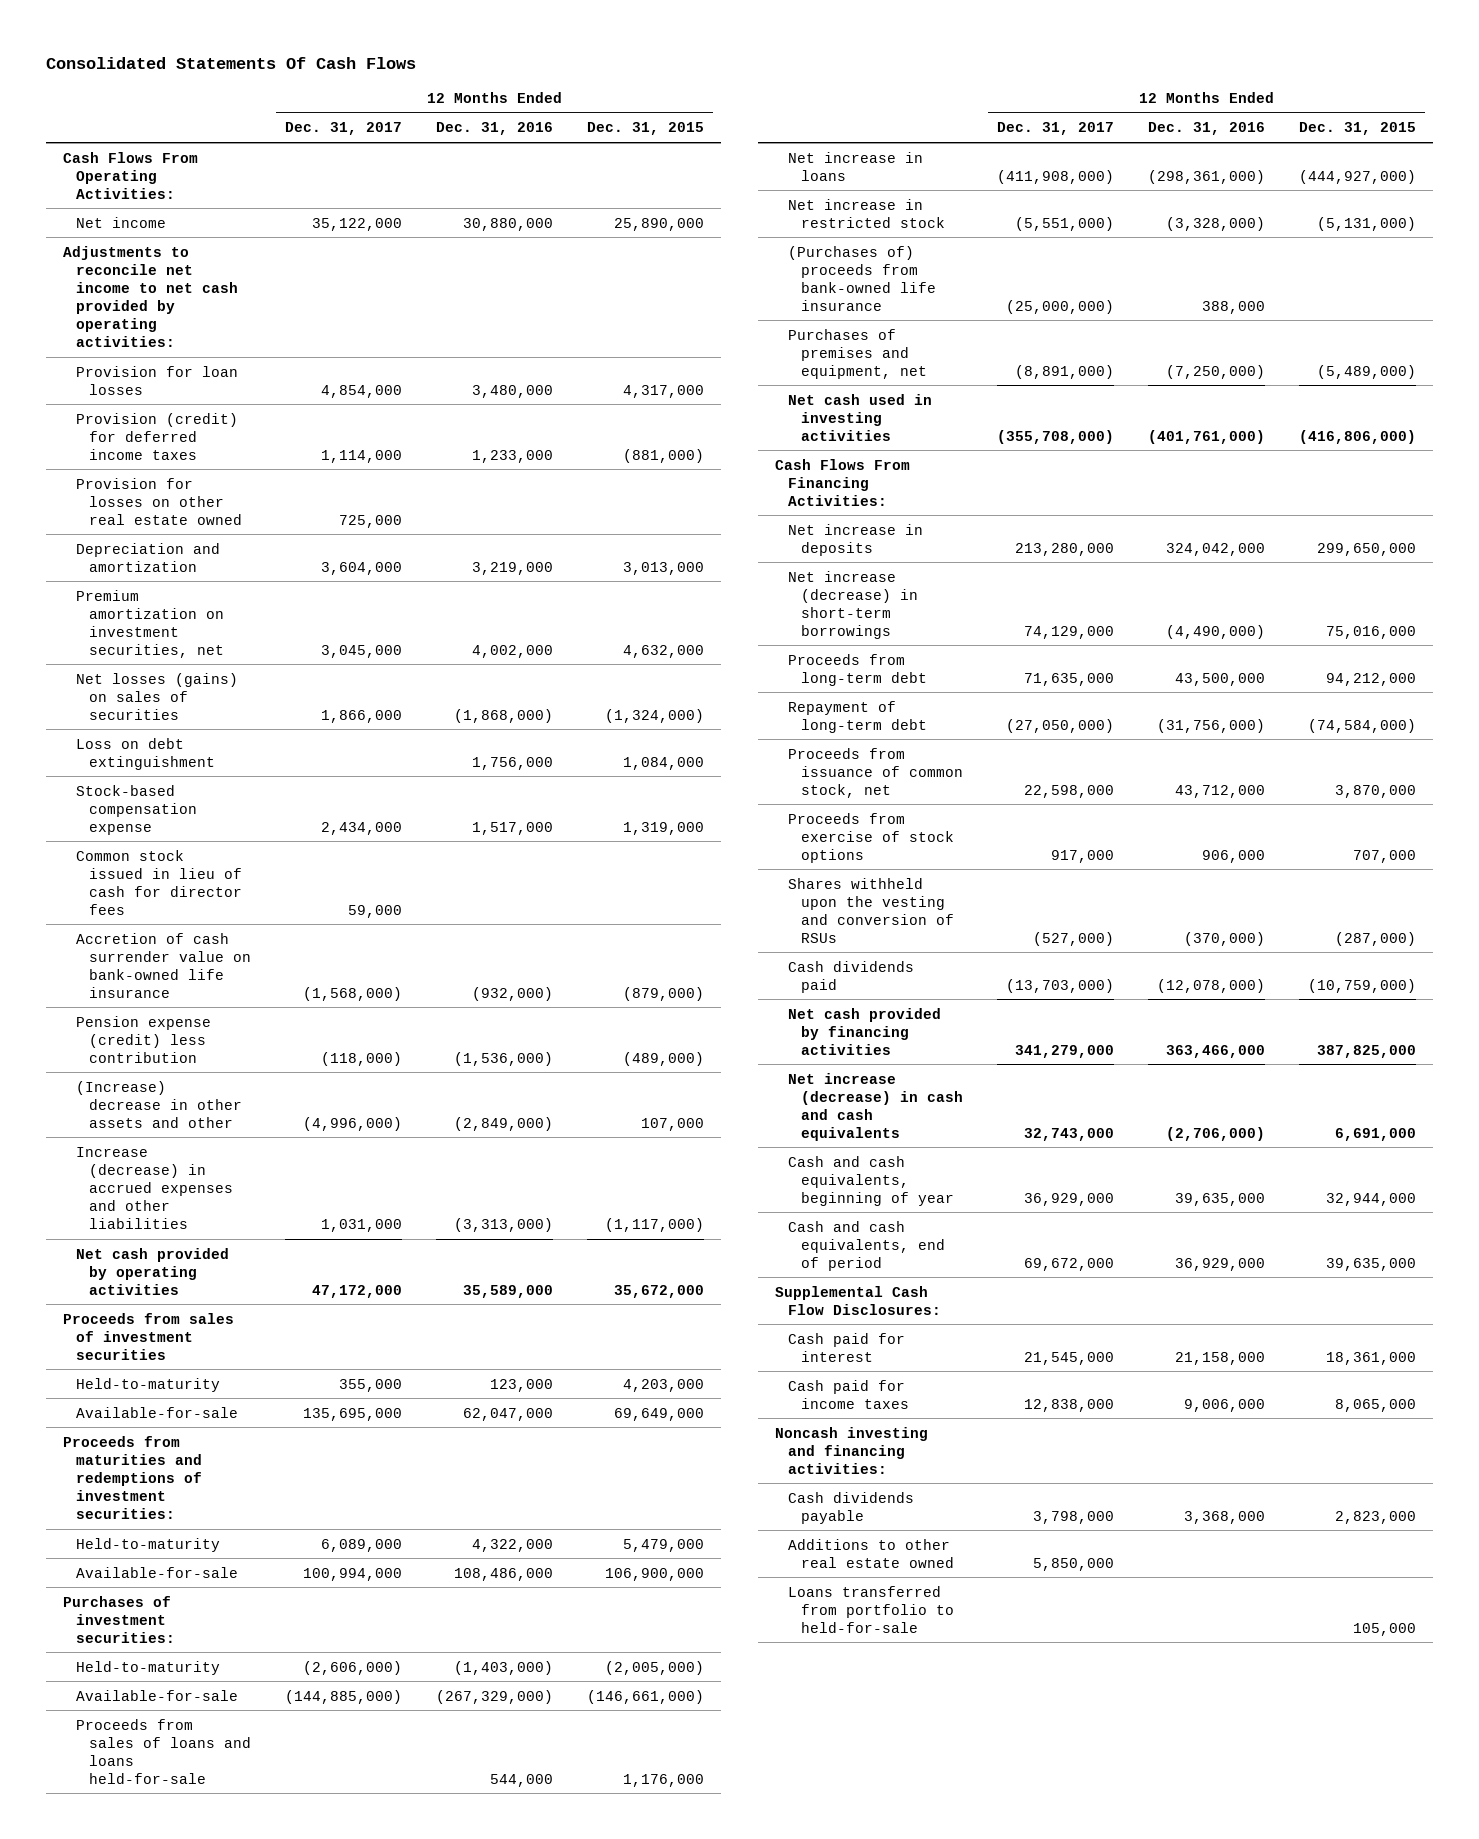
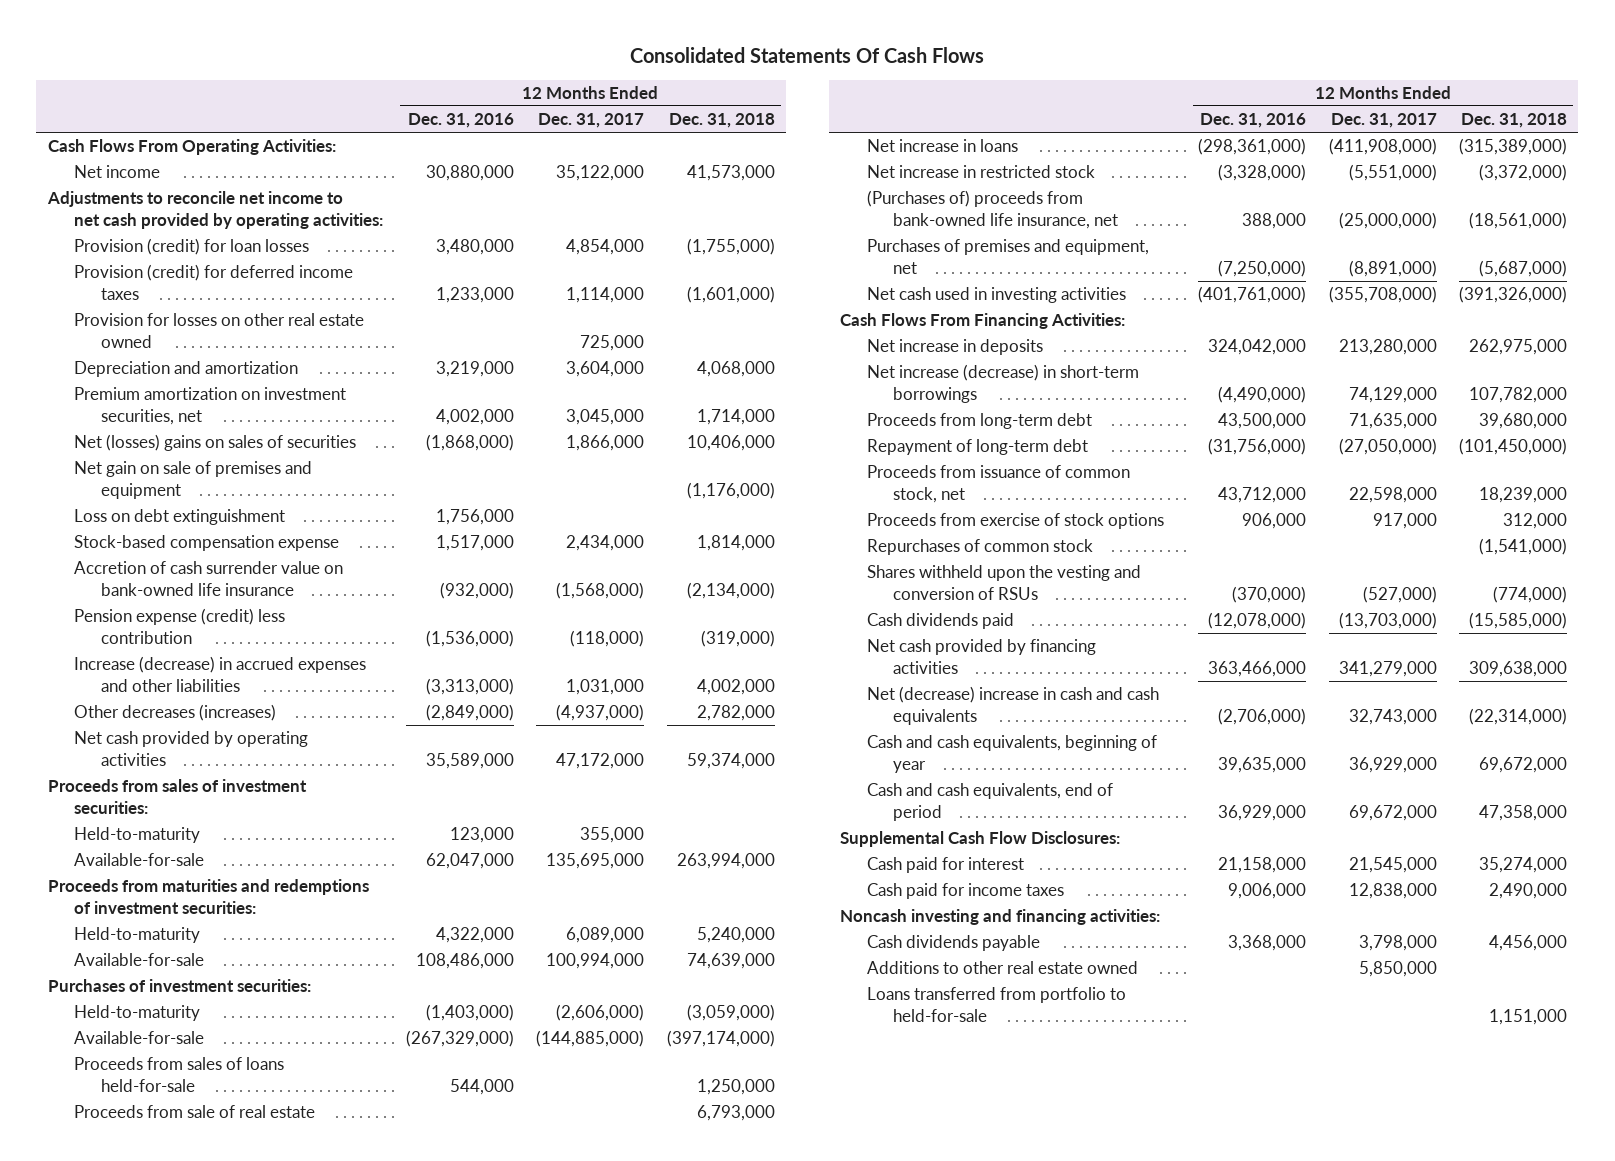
- | 12 Months Ended Dec. 31, 2017 | 12 Months Ended Dec. 31, 2016 | 12 Months Ended Dec. 31, 2015
+ | 12 Months Ended Dec. 31, 2016 | 12 Months Ended Dec. 31, 2017 | 12 Months Ended Dec. 31, 2018
- Provision for loan losses | 4,854,000 | 3,480,000 | 4,317,000
+ Provision (credit) for loan losses | 3,480,000 | 4,854,000 | (1,755,000)
- Net losses (gains) on sales of securities | 1,866,000 | (1,868,000) | (1,324,000)
+ Net (losses) gains on sales of securities | (1,868,000) | 1,866,000 | 10,406,000
+ Net gain on sale of premises and equipment | | | (1,176,000)
- Common stock issued in lieu of cash for director fees | 59,000 | |
- (Increase) decrease in other assets and other | (4,996,000) | (2,849,000) | 107,000
+ Other decreases (increases) | (2,849,000) | (4,937,000) | 2,782,000
- Proceeds from sales of investment securities
+ Proceeds from sales of investment securities:
- Proceeds from sales of loans and loans held-for-sale | | 544,000 | 1,176,000
+ Proceeds from sales of loans held-for-sale | 544,000 | | 1,250,000
+ Proceeds from sale of real estate | | | 6,793,000
- (Purchases of) proceeds from bank-owned life insurance | (25,000,000) | 388,000 |
+ (Purchases of) proceeds from bank-owned life insurance, net | 388,000 | (25,000,000) | (18,561,000)
+ Repurchases of common stock | | | (1,541,000)
- Net increase (decrease) in cash and cash equivalents | 32,743,000 | (2,706,000) | 6,691,000
+ Net (decrease) increase in cash and cash equivalents | (2,706,000) | 32,743,000 | (22,314,000)

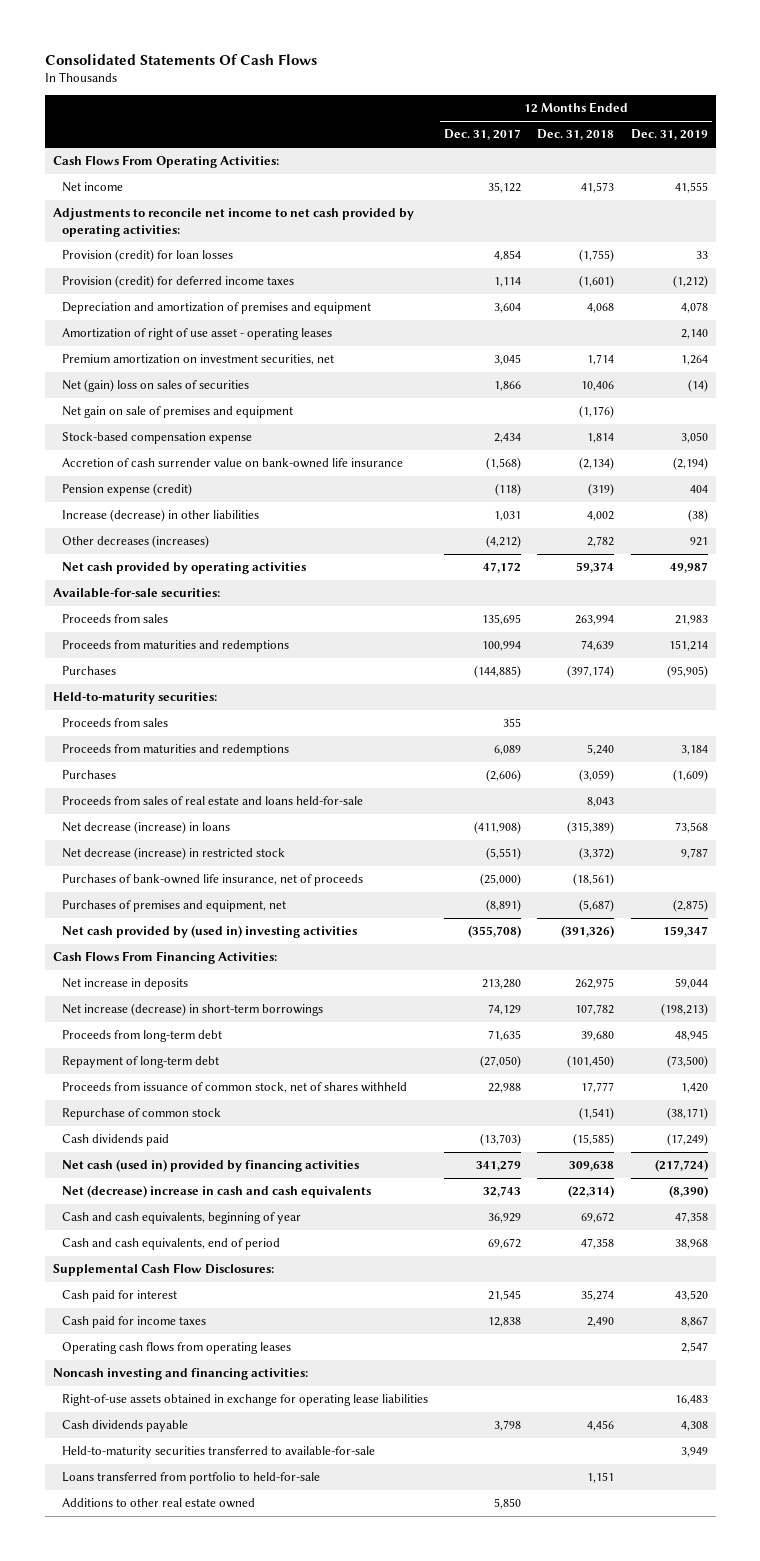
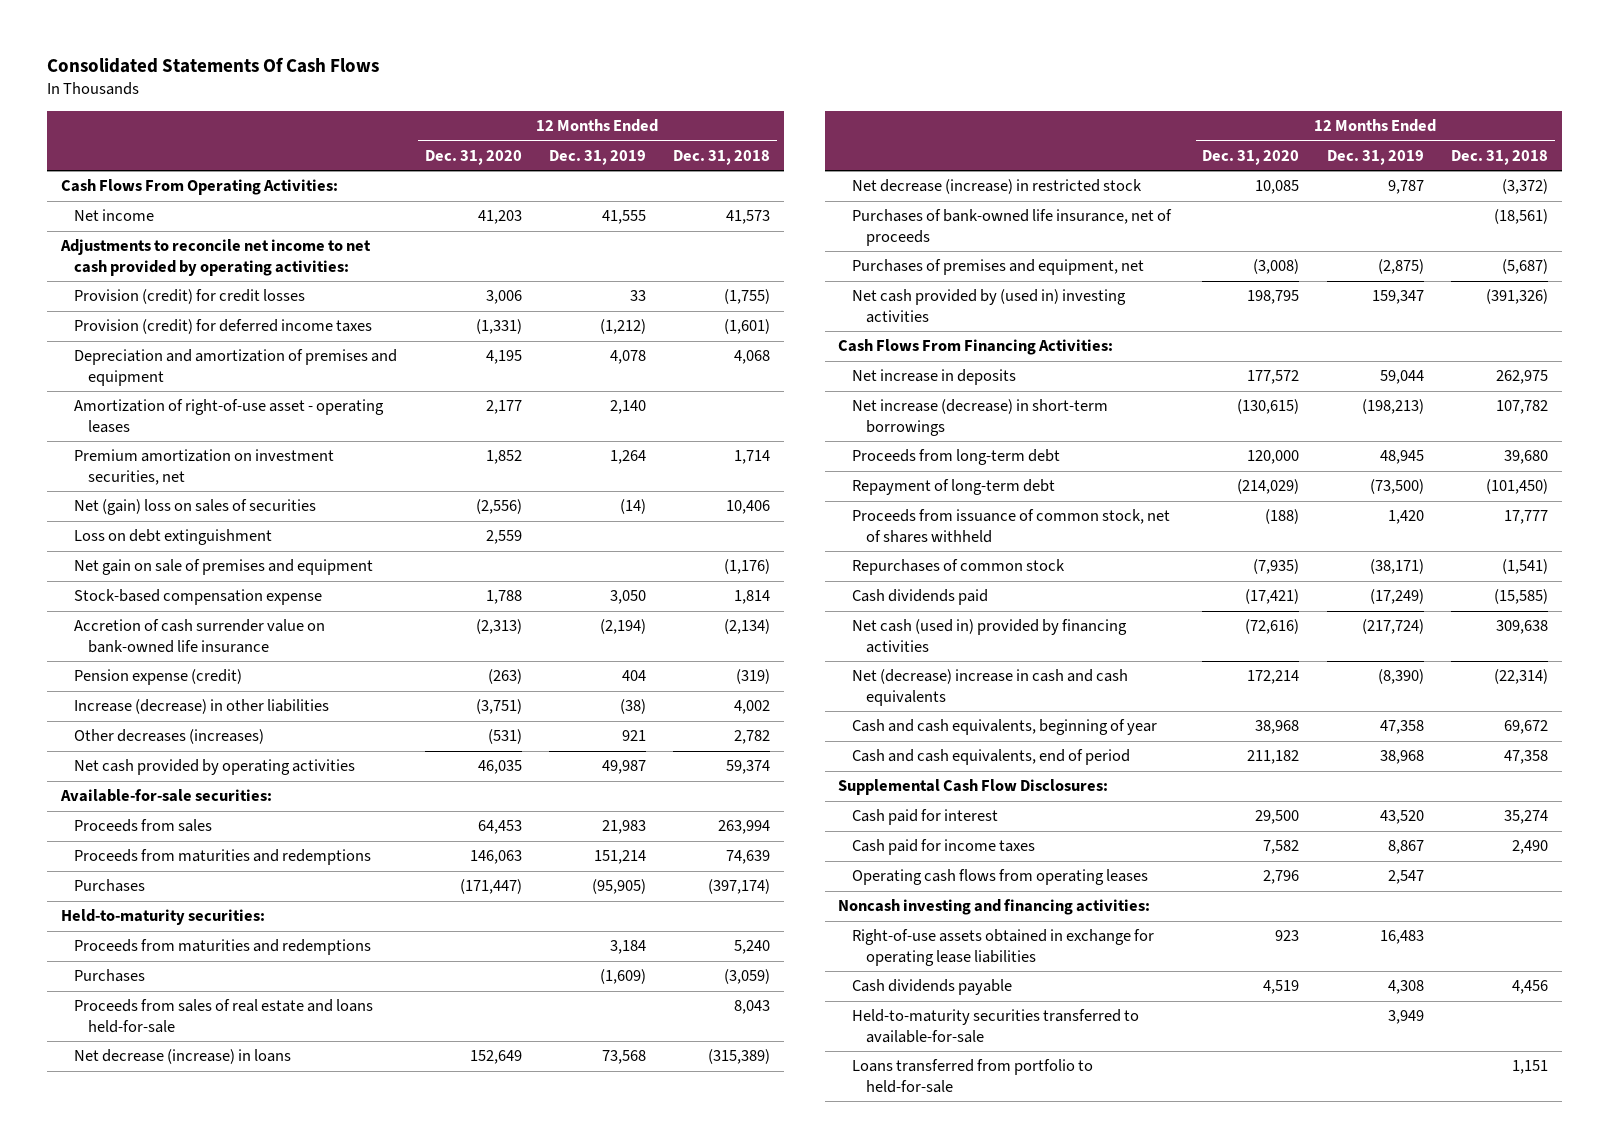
- | 12 Months Ended Dec. 31, 2017 | 12 Months Ended Dec. 31, 2018 | 12 Months Ended Dec. 31, 2019
+ | 12 Months Ended Dec. 31, 2020 | 12 Months Ended Dec. 31, 2019 | 12 Months Ended Dec. 31, 2018
- Provision (credit) for loan losses | 4,854 | (1,755) | 33
+ Provision (credit) for credit losses | 3,006 | 33 | (1,755)
- Amortization of right of use asset - operating leases | | | 2,140
+ Amortization of right-of-use asset - operating leases | 2,177 | 2,140 |
+ Loss on debt extinguishment | 2,559 | |
- Proceeds from sales | 355 | |
- Repurchase of common stock | | (1,541) | (38,171)
+ Repurchases of common stock | (7,935) | (38,171) | (1,541)
- Additions to other real estate owned | 5,850 | |

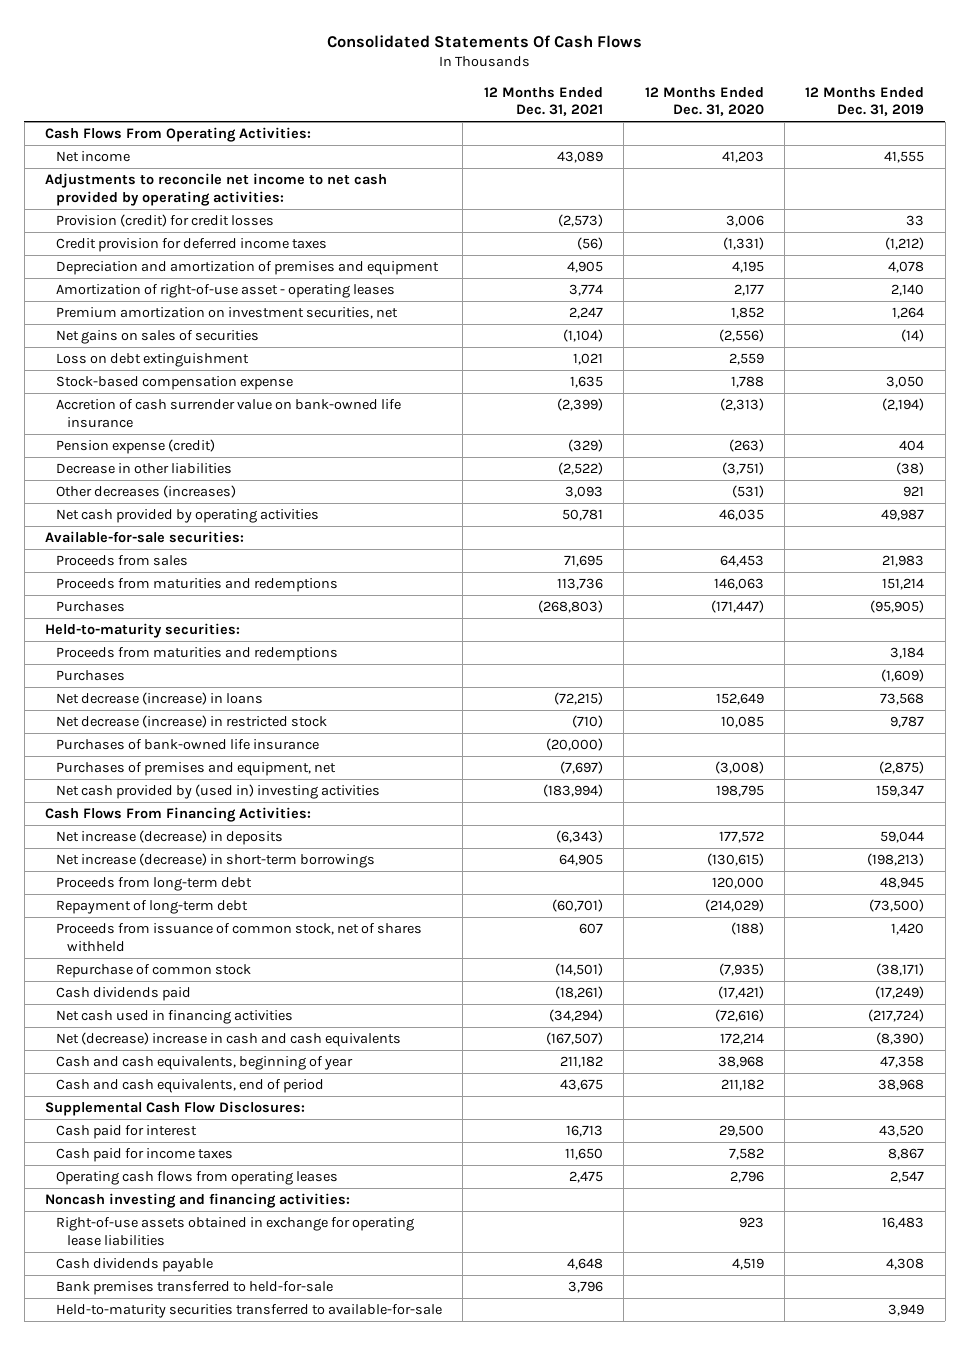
- | 12 Months Ended Dec. 31, 2020 | 12 Months Ended Dec. 31, 2019 | 12 Months Ended Dec. 31, 2018
+ | 12 Months Ended Dec. 31, 2021 | 12 Months Ended Dec. 31, 2020 | 12 Months Ended Dec. 31, 2019
- Provision (credit) for deferred income taxes | (1,331) | (1,212) | (1,601)
+ Credit provision for deferred income taxes | (56) | (1,331) | (1,212)
- Net (gain) loss on sales of securities | (2,556) | (14) | 10,406
+ Net gains on sales of securities | (1,104) | (2,556) | (14)
- Net gain on sale of premises and equipment | | | (1,176)
- Increase (decrease) in other liabilities | (3,751) | (38) | 4,002
+ Decrease in other liabilities | (2,522) | (3,751) | (38)
- Proceeds from sales of real estate and loans held-for-sale | | | 8,043
- Purchases of bank-owned life insurance, net of proceeds | | | (18,561)
+ Purchases of bank-owned life insurance | (20,000) | |
- Net increase in deposits | 177,572 | 59,044 | 262,975
+ Net increase (decrease) in deposits | (6,343) | 177,572 | 59,044
- Repurchases of common stock | (7,935) | (38,171) | (1,541)
+ Repurchase of common stock | (14,501) | (7,935) | (38,171)
- Net cash (used in) provided by financing activities | (72,616) | (217,724) | 309,638
+ Net cash used in financing activities | (34,294) | (72,616) | (217,724)
+ Bank premises transferred to held-for-sale | 3,796 | |
- Loans transferred from portfolio to held-for-sale | | | 1,151

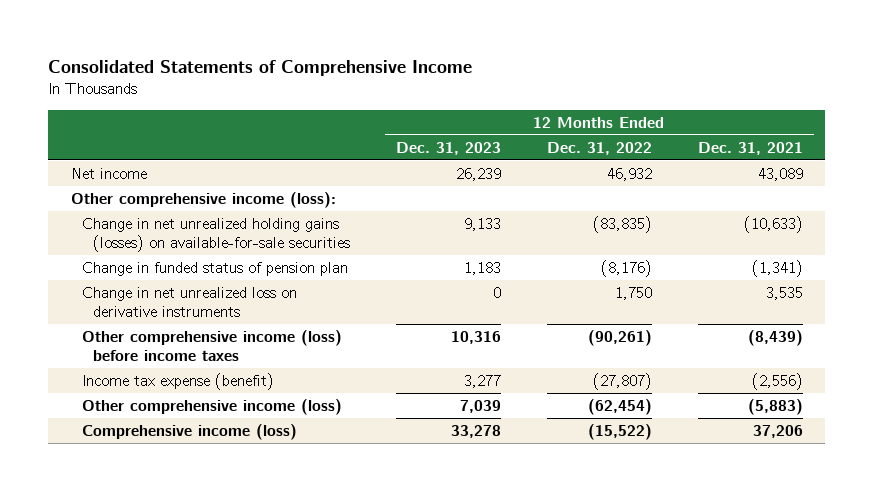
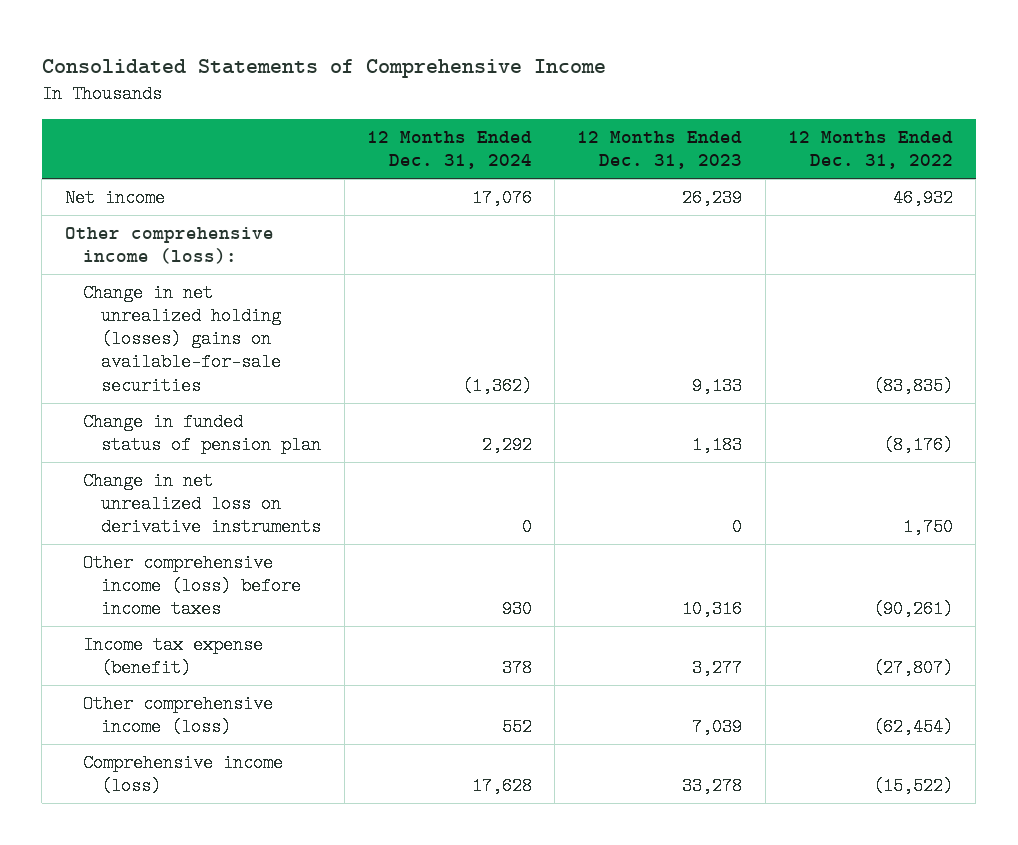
- | 12 Months Ended Dec. 31, 2023 | 12 Months Ended Dec. 31, 2022 | 12 Months Ended Dec. 31, 2021
+ | 12 Months Ended Dec. 31, 2024 | 12 Months Ended Dec. 31, 2023 | 12 Months Ended Dec. 31, 2022
- Change in net unrealized holding gains (losses) on available-for-sale securities | 9,133 | (83,835) | (10,633)
+ Change in net unrealized holding (losses) gains on available-for-sale securities | (1,362) | 9,133 | (83,835)

